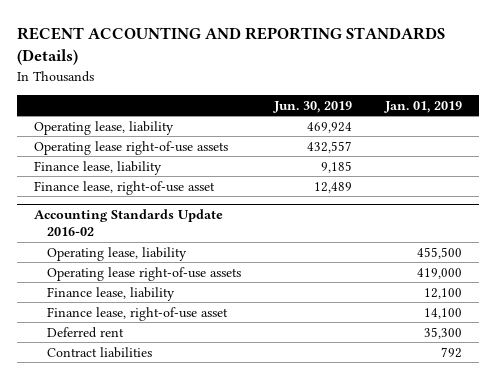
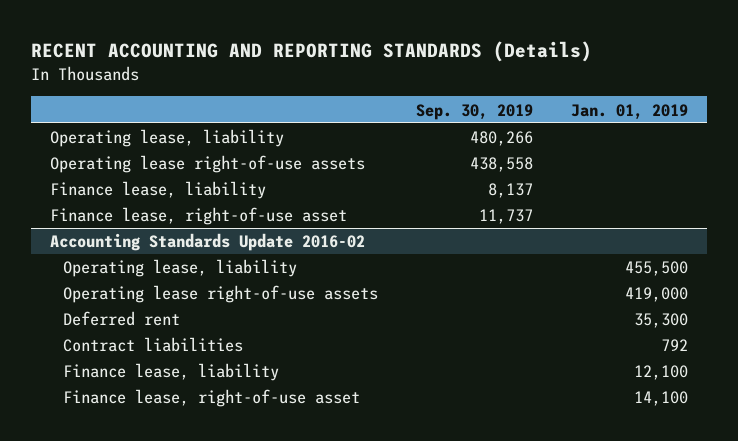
- | Jun. 30, 2019 | Jan. 01, 2019
+ | Sep. 30, 2019 | Jan. 01, 2019
@ Accounting Standards Update 2016-02
moved down: Finance lease, liability | | 12,100
moved down: Finance lease, right-of-use asset | | 14,100

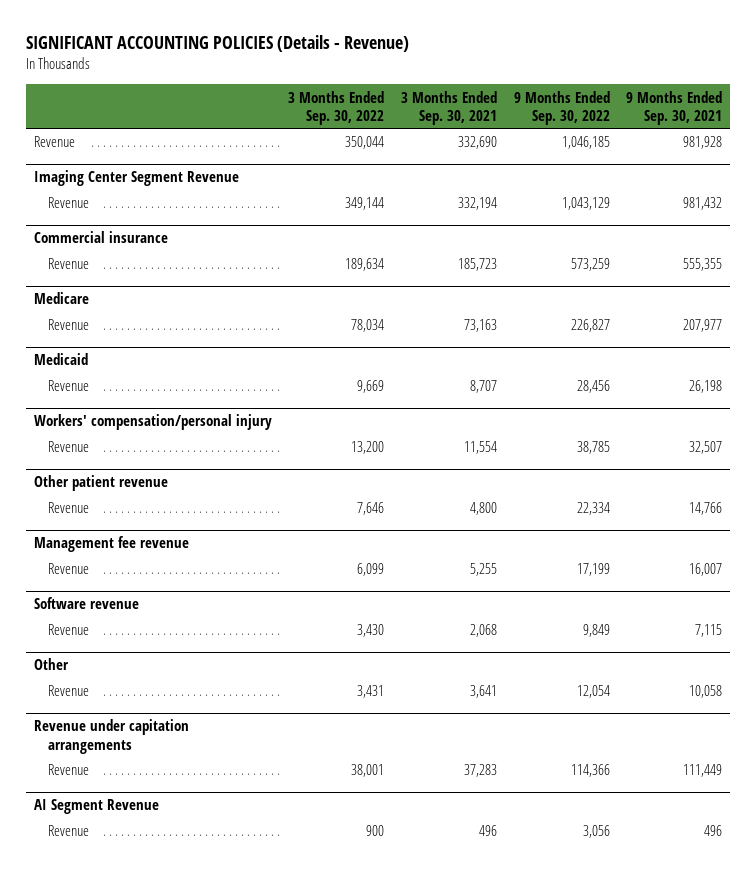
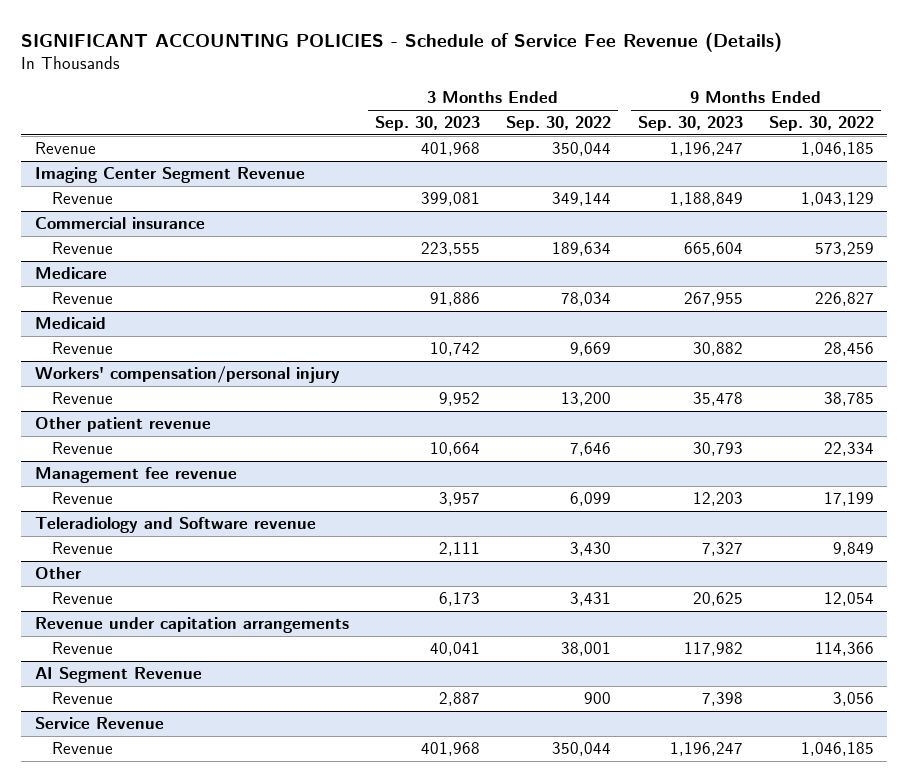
- SIGNIFICANT ACCOUNTING POLICIES (Details - Revenue)
+ SIGNIFICANT ACCOUNTING POLICIES - Schedule of Service Fee Revenue (Details)
- | 3 Months Ended Sep. 30, 2022 | 3 Months Ended Sep. 30, 2021 | 9 Months Ended Sep. 30, 2022 | 9 Months Ended Sep. 30, 2021
+ | 3 Months Ended Sep. 30, 2023 | 3 Months Ended Sep. 30, 2022 | 9 Months Ended Sep. 30, 2023 | 9 Months Ended Sep. 30, 2022
- Software revenue
+ Teleradiology and Software revenue
+ Service Revenue
+ Revenue | 401,968 | 350,044 | 1,196,247 | 1,046,185

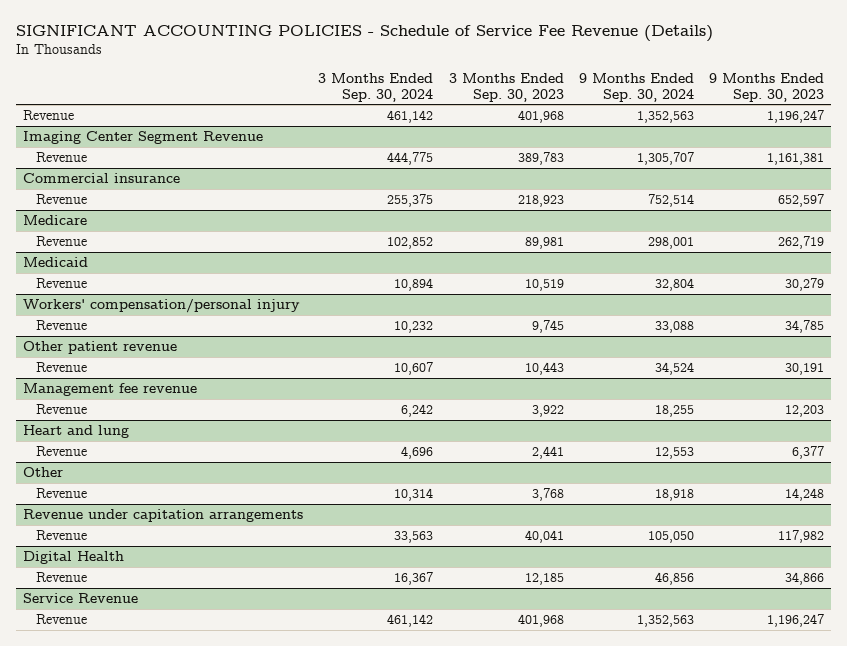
- | 3 Months Ended Sep. 30, 2023 | 3 Months Ended Sep. 30, 2022 | 9 Months Ended Sep. 30, 2023 | 9 Months Ended Sep. 30, 2022
+ | 3 Months Ended Sep. 30, 2024 | 3 Months Ended Sep. 30, 2023 | 9 Months Ended Sep. 30, 2024 | 9 Months Ended Sep. 30, 2023
@ Imaging Center Segment Revenue
- Revenue | 399,081 | 349,144 | 1,188,849 | 1,043,129
+ Revenue | 444,775 | 389,783 | 1,305,707 | 1,161,381
@ Commercial insurance
- Revenue | 223,555 | 189,634 | 665,604 | 573,259
+ Revenue | 255,375 | 218,923 | 752,514 | 652,597
@ Medicare
- Revenue | 91,886 | 78,034 | 267,955 | 226,827
+ Revenue | 102,852 | 89,981 | 298,001 | 262,719
@ Medicaid
- Revenue | 10,742 | 9,669 | 30,882 | 28,456
+ Revenue | 10,894 | 10,519 | 32,804 | 30,279
@ Workers' compensation/personal injury
- Revenue | 9,952 | 13,200 | 35,478 | 38,785
+ Revenue | 10,232 | 9,745 | 33,088 | 34,785
@ Other patient revenue
- Revenue | 10,664 | 7,646 | 30,793 | 22,334
+ Revenue | 10,607 | 10,443 | 34,524 | 30,191
@ Management fee revenue
- Revenue | 3,957 | 6,099 | 12,203 | 17,199
- Teleradiology and Software revenue
- Revenue | 2,111 | 3,430 | 7,327 | 9,849
@ Management fee revenue
+ Revenue | 6,242 | 3,922 | 18,255 | 12,203
+ Heart and lung
+ Revenue | 4,696 | 2,441 | 12,553 | 6,377
@ Other
- Revenue | 6,173 | 3,431 | 20,625 | 12,054
+ Revenue | 10,314 | 3,768 | 18,918 | 14,248
- AI Segment Revenue
- Revenue | 2,887 | 900 | 7,398 | 3,056
+ Digital Health
+ Revenue | 16,367 | 12,185 | 46,856 | 34,866

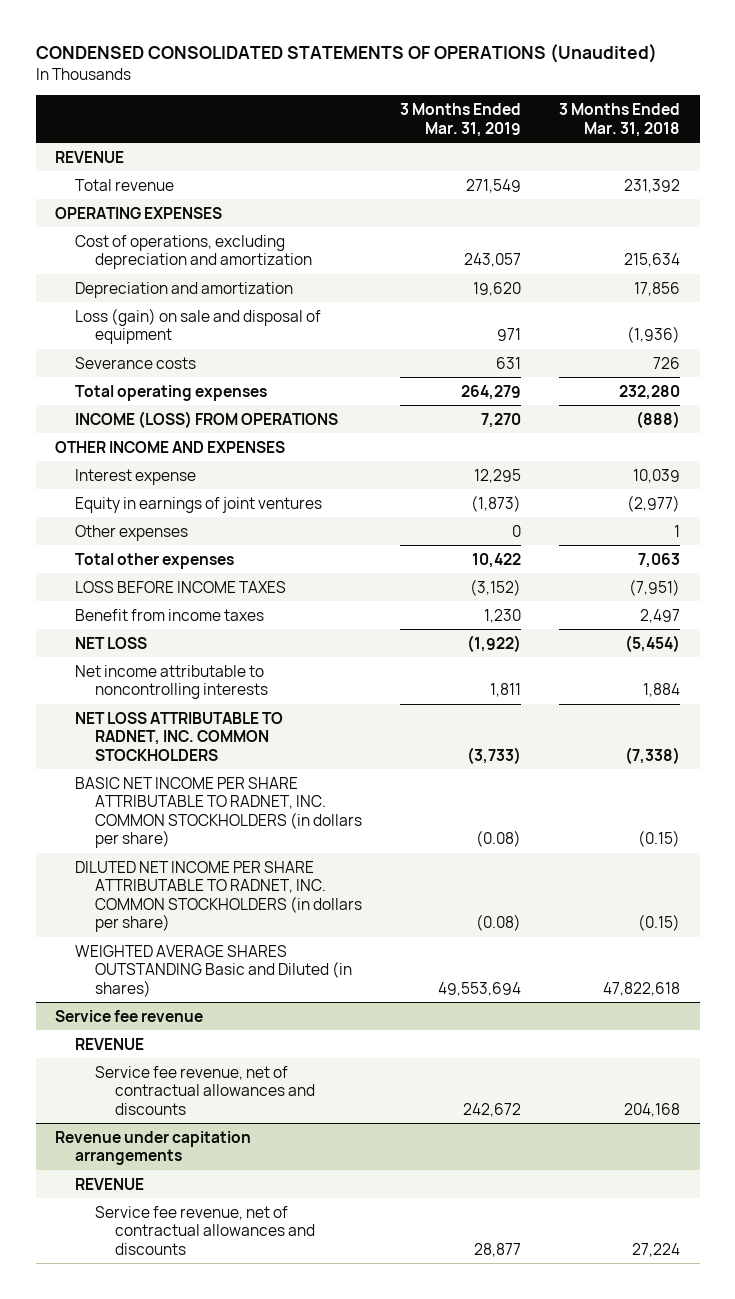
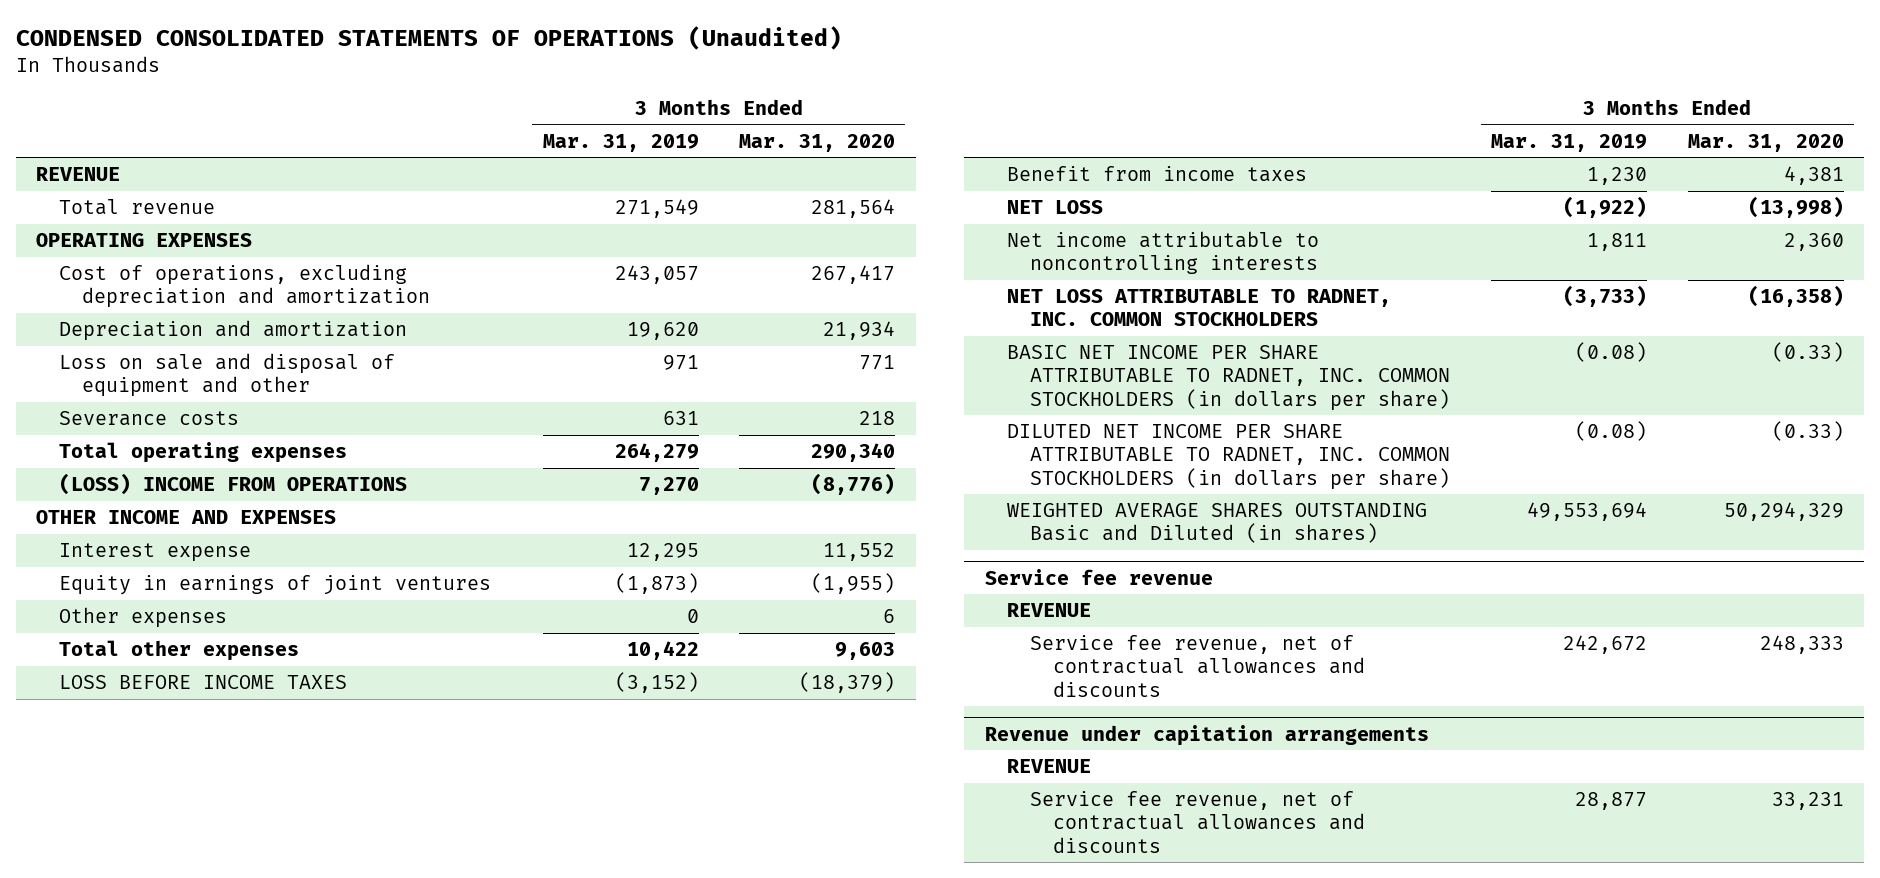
- | 3 Months Ended Mar. 31, 2019 | 3 Months Ended Mar. 31, 2018
+ | 3 Months Ended Mar. 31, 2019 | 3 Months Ended Mar. 31, 2020
- Loss (gain) on sale and disposal of equipment | 971 | (1,936)
+ Loss on sale and disposal of equipment and other | 971 | 771
- INCOME (LOSS) FROM OPERATIONS | 7,270 | (888)
+ (LOSS) INCOME FROM OPERATIONS | 7,270 | (8,776)

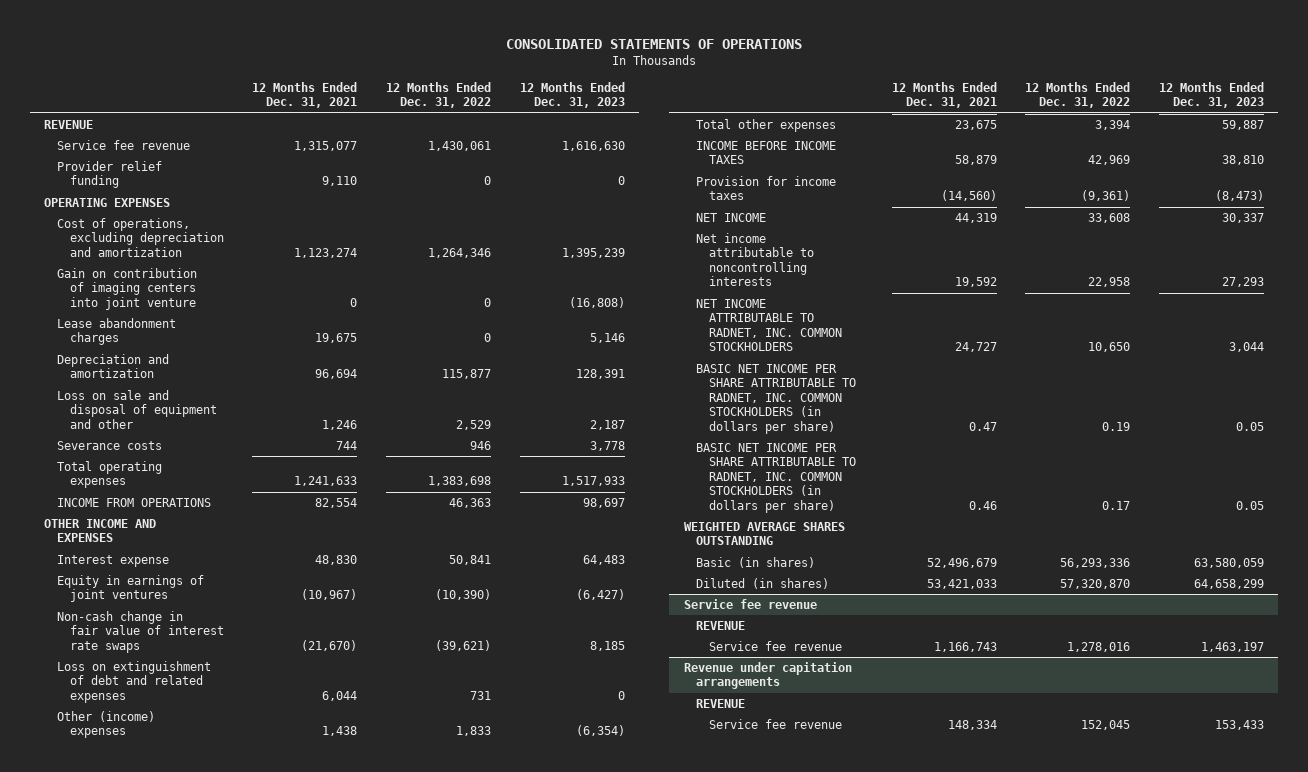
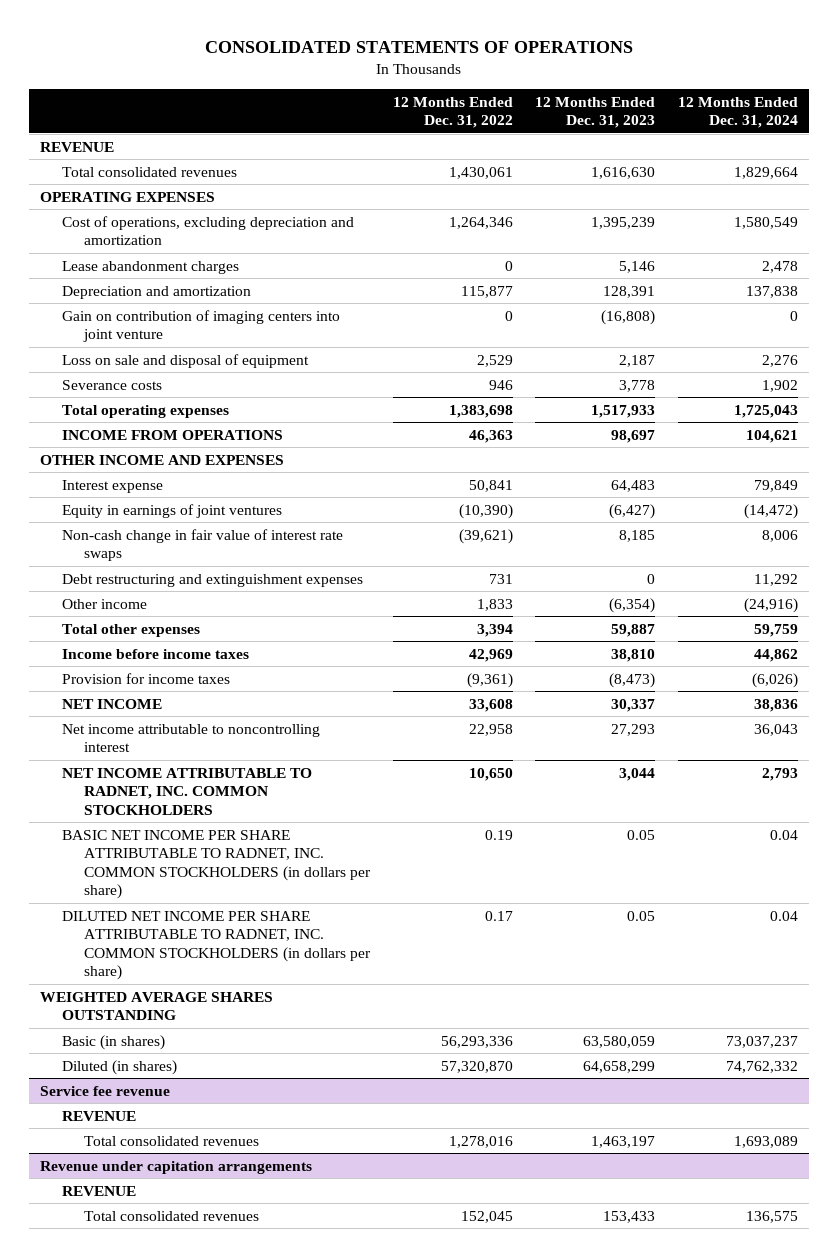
- | 12 Months Ended Dec. 31, 2021 | 12 Months Ended Dec. 31, 2022 | 12 Months Ended Dec. 31, 2023
+ | 12 Months Ended Dec. 31, 2022 | 12 Months Ended Dec. 31, 2023 | 12 Months Ended Dec. 31, 2024
- Service fee revenue | 1,315,077 | 1,430,061 | 1,616,630
- Provider relief funding | 9,110 | 0 | 0
+ Total consolidated revenues | 1,430,061 | 1,616,630 | 1,829,664
- Loss on sale and disposal of equipment and other | 1,246 | 2,529 | 2,187
moved down: Gain on contribution of imaging centers into joint venture | 0 | (16,808) | 0
+ Loss on sale and disposal of equipment | 2,529 | 2,187 | 2,276
- Loss on extinguishment of debt and related expenses | 6,044 | 731 | 0
- Other (income) expenses | 1,438 | 1,833 | (6,354)
+ Debt restructuring and extinguishment expenses | 731 | 0 | 11,292
+ Other income | 1,833 | (6,354) | (24,916)
- INCOME BEFORE INCOME TAXES | 58,879 | 42,969 | 38,810
+ Income before income taxes | 42,969 | 38,810 | 44,862
- Net income attributable to noncontrolling interests | 19,592 | 22,958 | 27,293
+ Net income attributable to noncontrolling interest | 22,958 | 27,293 | 36,043
- BASIC NET INCOME PER SHARE ATTRIBUTABLE TO RADNET, INC. COMMON STOCKHOLDERS (in dollars per share) | 0.46 | 0.17 | 0.05
+ DILUTED NET INCOME PER SHARE ATTRIBUTABLE TO RADNET, INC. COMMON STOCKHOLDERS (in dollars per share) | 0.17 | 0.05 | 0.04
@ Service fee revenue
- Service fee revenue | 1,166,743 | 1,278,016 | 1,463,197
+ Total consolidated revenues | 1,278,016 | 1,463,197 | 1,693,089
@ Revenue under capitation arrangements
- Service fee revenue | 148,334 | 152,045 | 153,433
+ Total consolidated revenues | 152,045 | 153,433 | 136,575

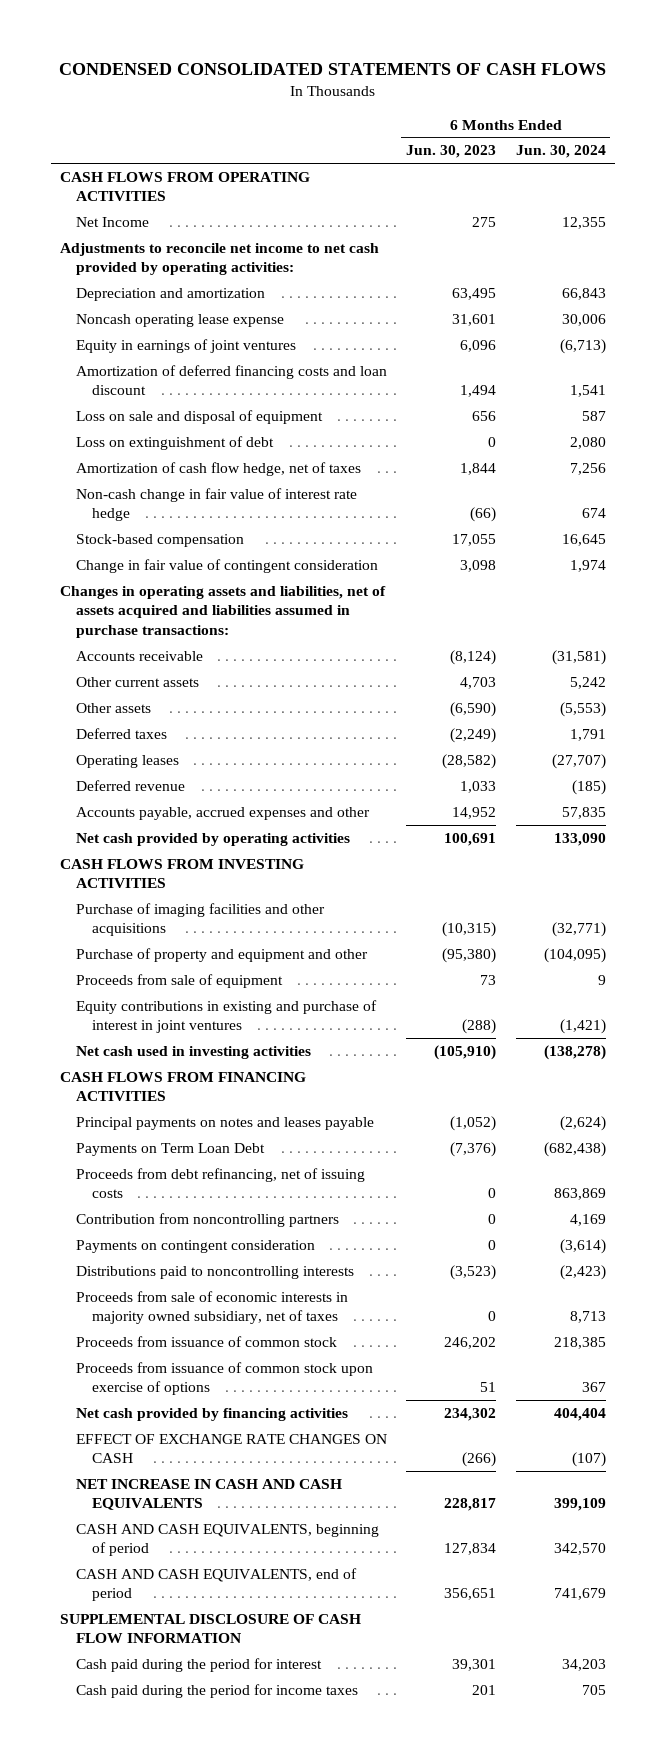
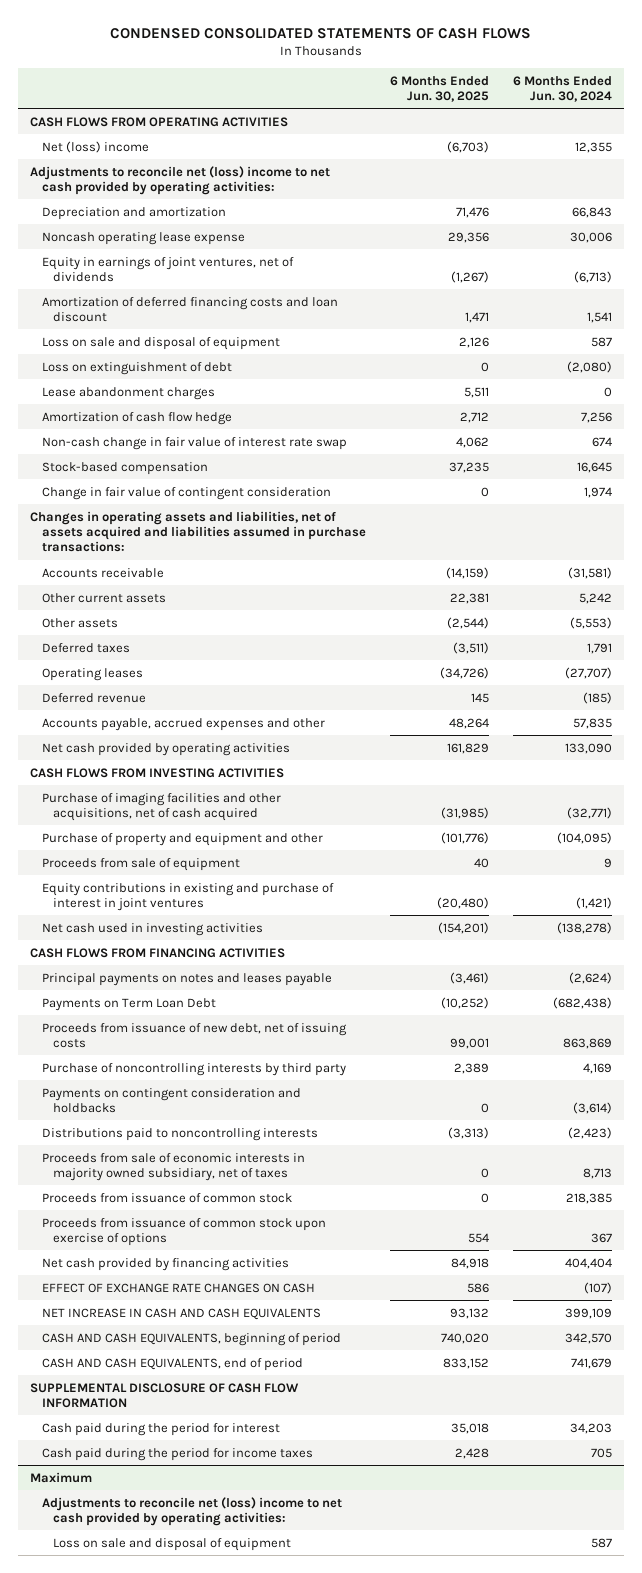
- | 6 Months Ended Jun. 30, 2023 | 6 Months Ended Jun. 30, 2024
+ | 6 Months Ended Jun. 30, 2025 | 6 Months Ended Jun. 30, 2024
- Net Income | 275 | 12,355
- Adjustments to reconcile net income to net cash provided by operating activities:
+ Net (loss) income | (6,703) | 12,355
+ Adjustments to reconcile net (loss) income to net cash provided by operating activities:
- Equity in earnings of joint ventures | 6,096 | (6,713)
+ Equity in earnings of joint ventures, net of dividends | (1,267) | (6,713)
- Loss on extinguishment of debt | 0 | 2,080
- Amortization of cash flow hedge, net of taxes | 1,844 | 7,256
- Non-cash change in fair value of interest rate hedge | (66) | 674
+ Loss on extinguishment of debt | 0 | (2,080)
+ Lease abandonment charges | 5,511 | 0
+ Amortization of cash flow hedge | 2,712 | 7,256
+ Non-cash change in fair value of interest rate swap | 4,062 | 674
- Purchase of imaging facilities and other acquisitions | (10,315) | (32,771)
+ Purchase of imaging facilities and other acquisitions, net of cash acquired | (31,985) | (32,771)
- Proceeds from debt refinancing, net of issuing costs | 0 | 863,869
- Contribution from noncontrolling partners | 0 | 4,169
- Payments on contingent consideration | 0 | (3,614)
+ Proceeds from issuance of new debt, net of issuing costs | 99,001 | 863,869
+ Purchase of noncontrolling interests by third party | 2,389 | 4,169
+ Payments on contingent consideration and holdbacks | 0 | (3,614)
+ Maximum
+ Adjustments to reconcile net (loss) income to net cash provided by operating activities:
+ Loss on sale and disposal of equipment | | 587

